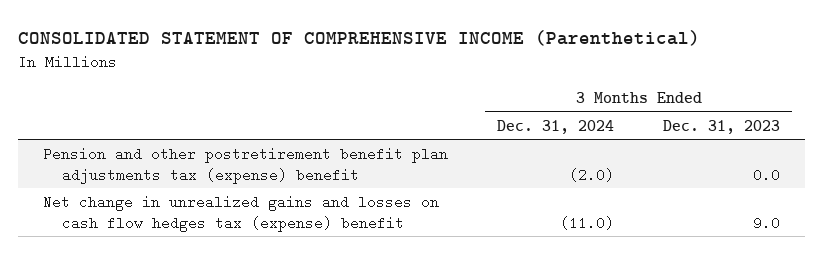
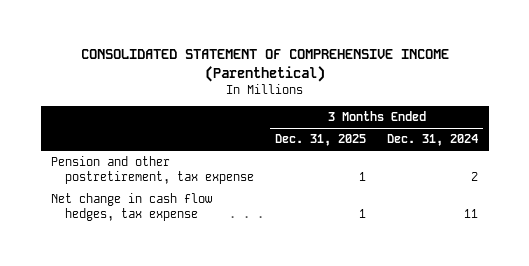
- | 3 Months Ended Dec. 31, 2024 | 3 Months Ended Dec. 31, 2023
+ | 3 Months Ended Dec. 31, 2025 | 3 Months Ended Dec. 31, 2024
- Pension and other postretirement benefit plan adjustments tax (expense) benefit | (2.0) | 0.0
- Net change in unrealized gains and losses on cash flow hedges tax (expense) benefit | (11.0) | 9.0
+ Pension and other postretirement, tax expense | 1 | 2
+ Net change in cash flow hedges, tax expense | 1 | 11

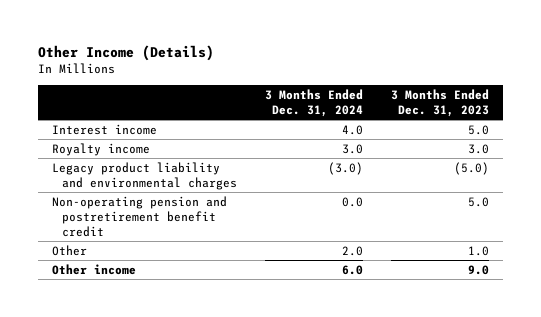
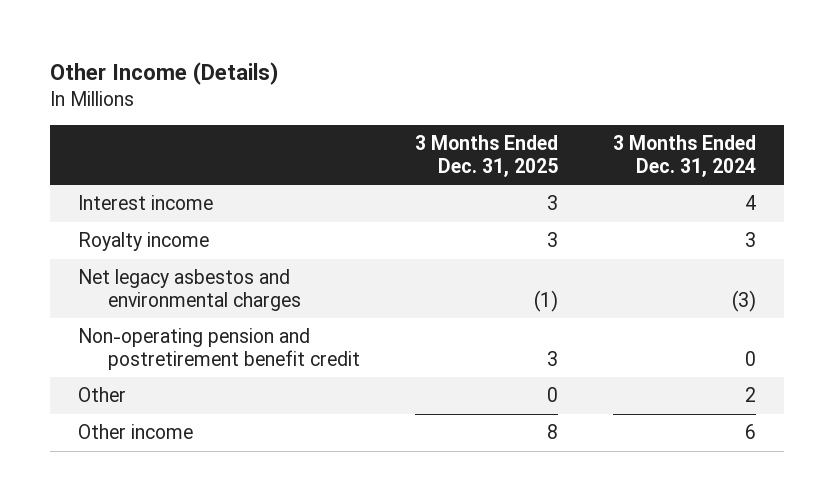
- | 3 Months Ended Dec. 31, 2024 | 3 Months Ended Dec. 31, 2023
+ | 3 Months Ended Dec. 31, 2025 | 3 Months Ended Dec. 31, 2024
- Interest income | 4.0 | 5.0
- Royalty income | 3.0 | 3.0
- Legacy product liability and environmental charges | (3.0) | (5.0)
- Non-operating pension and postretirement benefit credit | 0.0 | 5.0
- Other | 2.0 | 1.0
- Other income | 6.0 | 9.0
+ Interest income | 3 | 4
+ Royalty income | 3 | 3
+ Net legacy asbestos and environmental charges | (1) | (3)
+ Non-operating pension and postretirement benefit credit | 3 | 0
+ Other | 0 | 2
+ Other income | 8 | 6

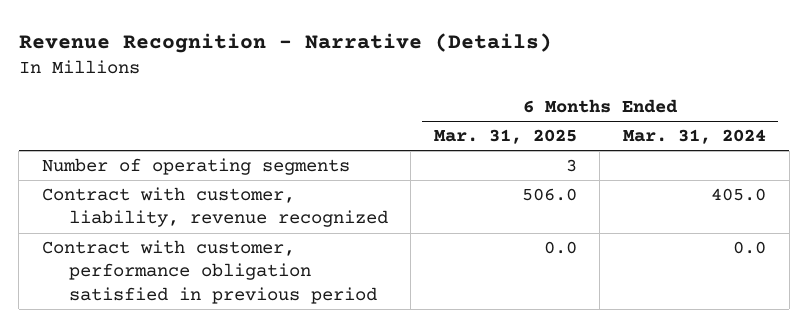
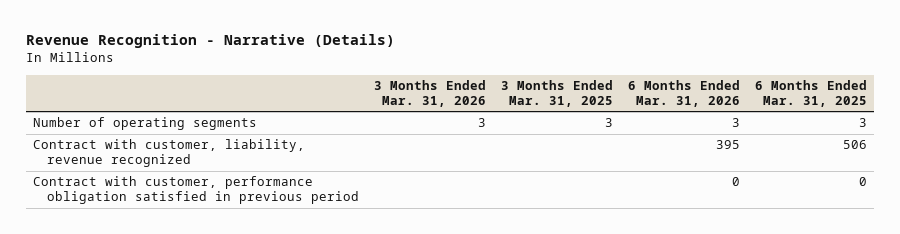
- | 6 Months Ended Mar. 31, 2025 | 6 Months Ended Mar. 31, 2024
+ | 3 Months Ended Mar. 31, 2026 | 3 Months Ended Mar. 31, 2025 | 6 Months Ended Mar. 31, 2026 | 6 Months Ended Mar. 31, 2025
- Contract with customer, liability, revenue recognized | 506.0 | 405.0
- Contract with customer, performance obligation satisfied in previous period | 0.0 | 0.0
+ Contract with customer, liability, revenue recognized | | | 395 | 506
+ Contract with customer, performance obligation satisfied in previous period | | | 0 | 0

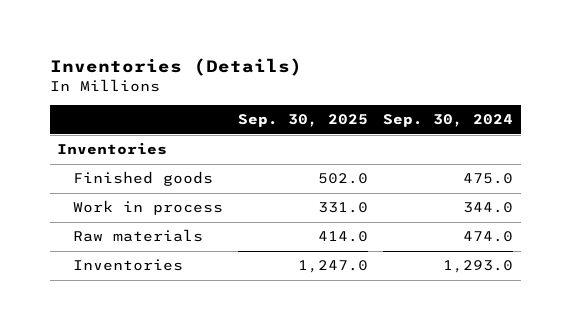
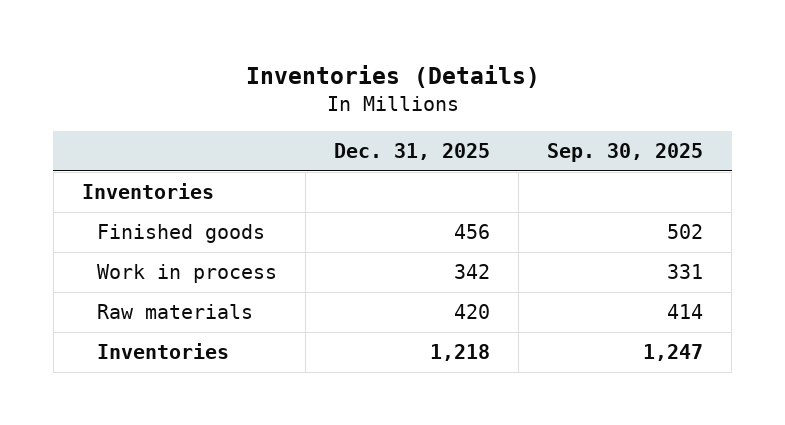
- | Sep. 30, 2025 | Sep. 30, 2024
+ | Dec. 31, 2025 | Sep. 30, 2025
- Finished goods | 502.0 | 475.0
- Work in process | 331.0 | 344.0
- Raw materials | 414.0 | 474.0
- Inventories | 1,247.0 | 1,293.0
+ Finished goods | 456 | 502
+ Work in process | 342 | 331
+ Raw materials | 420 | 414
+ Inventories | 1,218 | 1,247

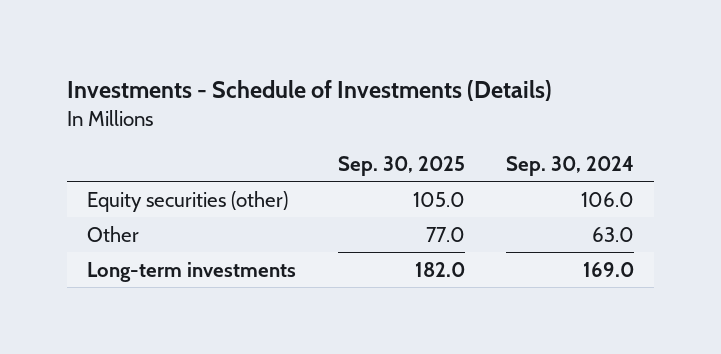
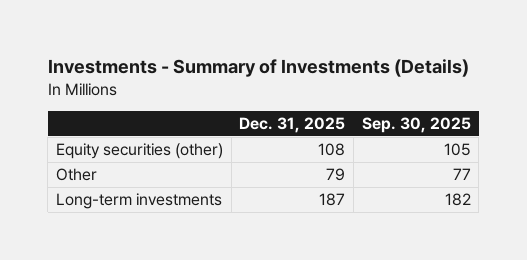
- Investments - Schedule of Investments (Details)
+ Investments - Summary of Investments (Details)
- | Sep. 30, 2025 | Sep. 30, 2024
+ | Dec. 31, 2025 | Sep. 30, 2025
- Equity securities (other) | 105.0 | 106.0
- Other | 77.0 | 63.0
- Long-term investments | 182.0 | 169.0
+ Equity securities (other) | 108 | 105
+ Other | 79 | 77
+ Long-term investments | 187 | 182

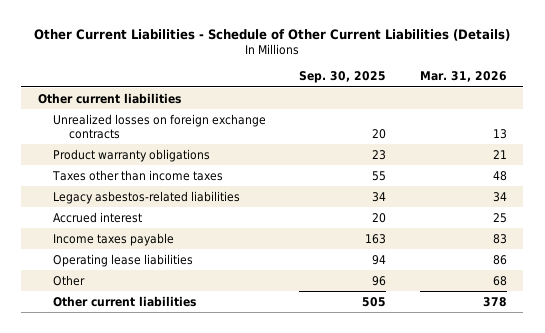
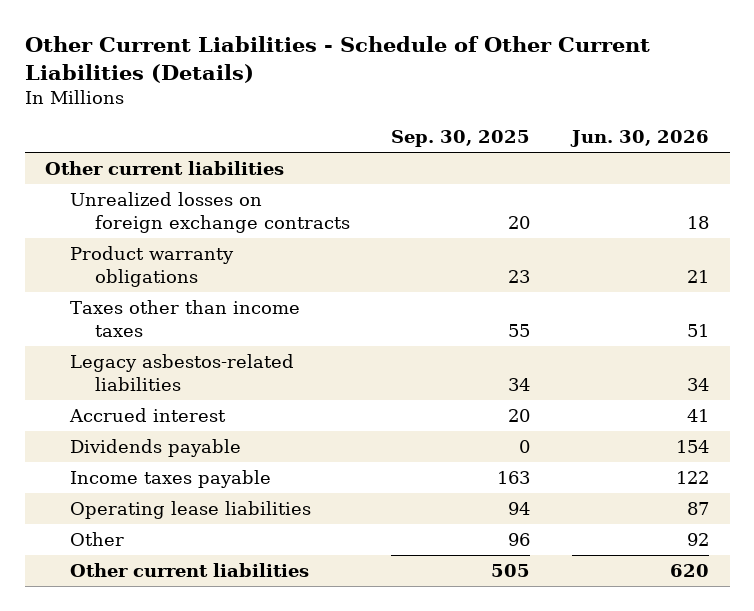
- | Sep. 30, 2025 | Mar. 31, 2026
+ | Sep. 30, 2025 | Jun. 30, 2026
+ Dividends payable | 0 | 154

